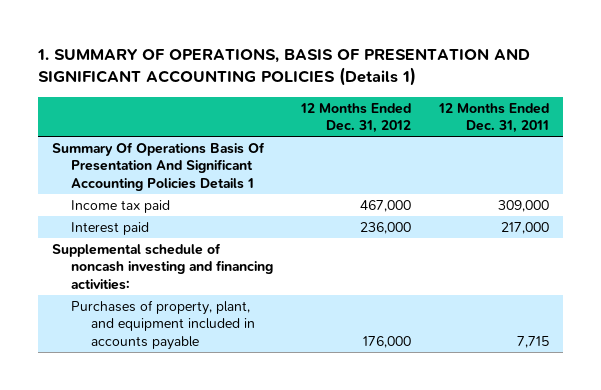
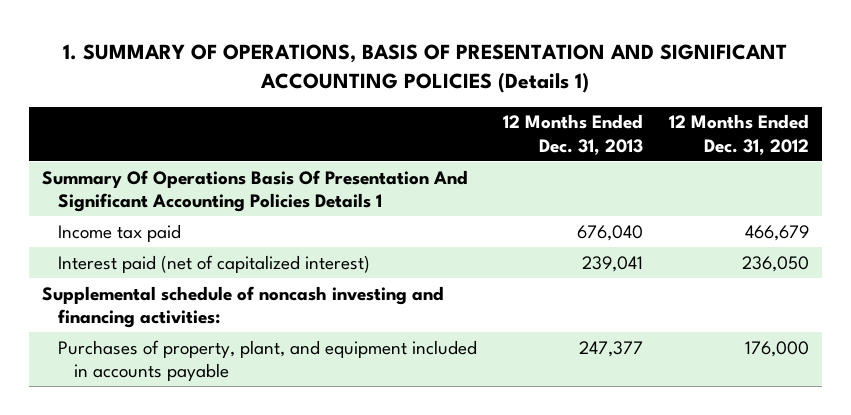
- | 12 Months Ended Dec. 31, 2012 | 12 Months Ended Dec. 31, 2011
+ | 12 Months Ended Dec. 31, 2013 | 12 Months Ended Dec. 31, 2012
- Income tax paid | 467,000 | 309,000
- Interest paid | 236,000 | 217,000
+ Income tax paid | 676,040 | 466,679
+ Interest paid (net of capitalized interest) | 239,041 | 236,050

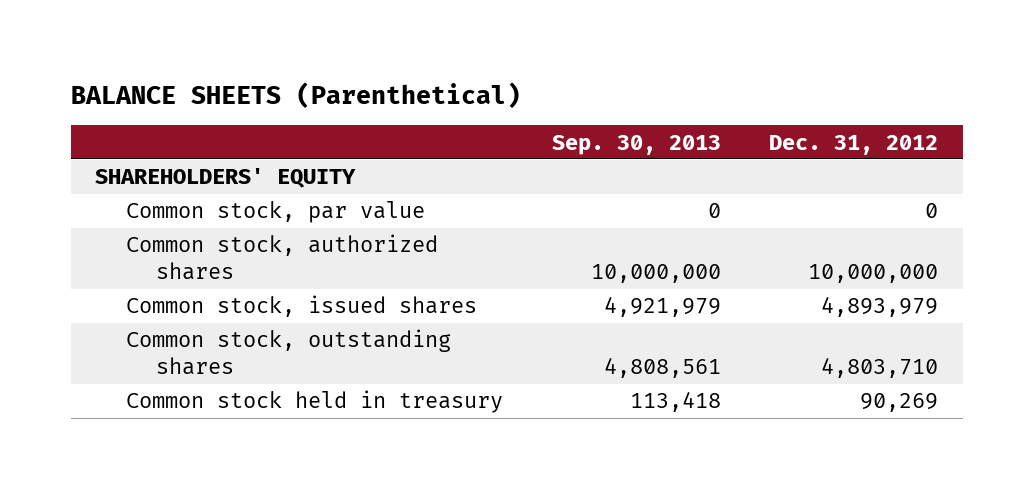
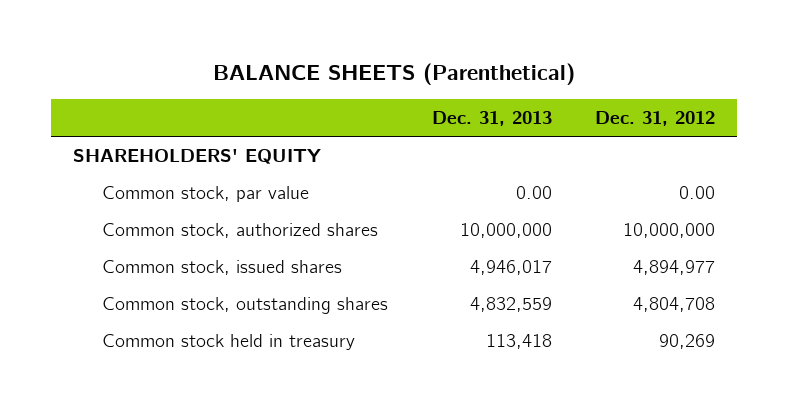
- | Sep. 30, 2013 | Dec. 31, 2012
+ | Dec. 31, 2013 | Dec. 31, 2012
- Common stock, par value | 0 | 0
+ Common stock, par value | 0.00 | 0.00
- Common stock, issued shares | 4,921,979 | 4,893,979
- Common stock, outstanding shares | 4,808,561 | 4,803,710
+ Common stock, issued shares | 4,946,017 | 4,894,977
+ Common stock, outstanding shares | 4,832,559 | 4,804,708

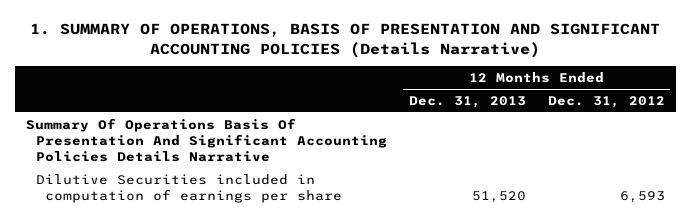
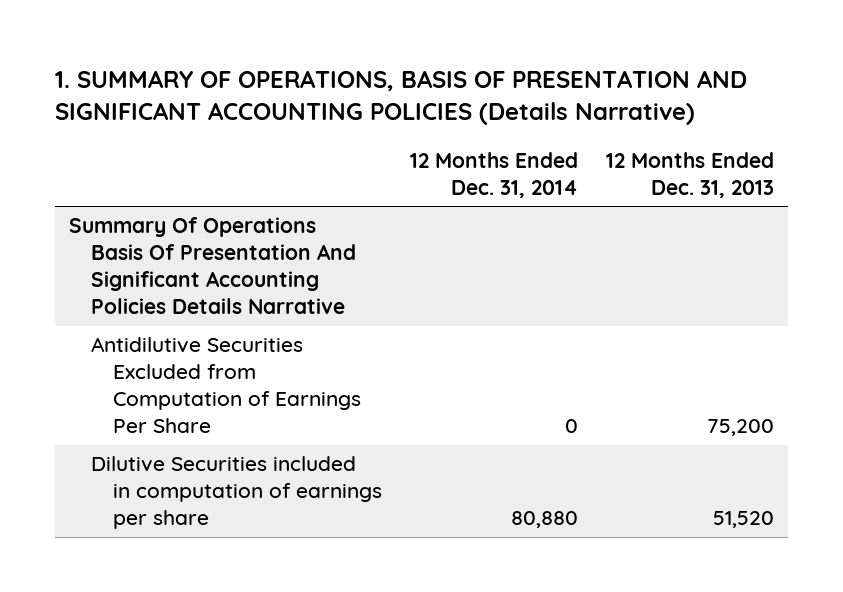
- | 12 Months Ended Dec. 31, 2013 | 12 Months Ended Dec. 31, 2012
+ | 12 Months Ended Dec. 31, 2014 | 12 Months Ended Dec. 31, 2013
+ Antidilutive Securities Excluded from Computation of Earnings Per Share | 0 | 75,200

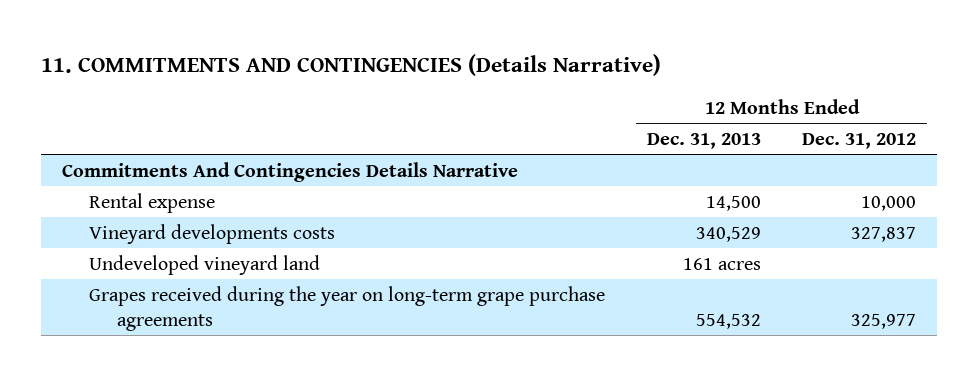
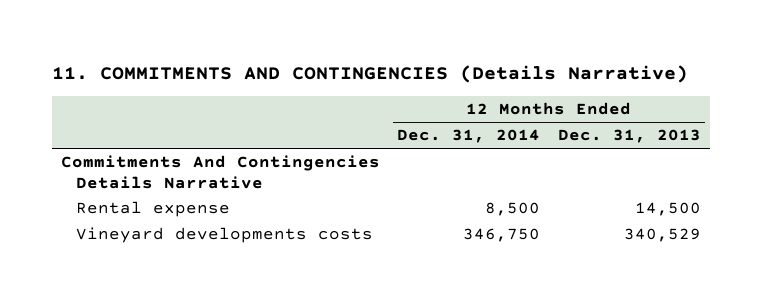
- | 12 Months Ended Dec. 31, 2013 | 12 Months Ended Dec. 31, 2012
+ | 12 Months Ended Dec. 31, 2014 | 12 Months Ended Dec. 31, 2013
- Undeveloped vineyard land | 161 acres |
- Grapes received during the year on long-term grape purchase agreements | 554,532 | 325,977

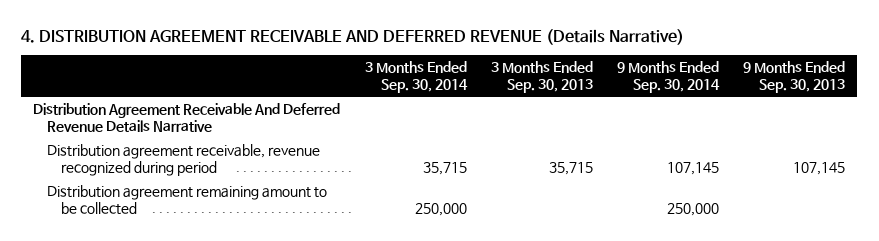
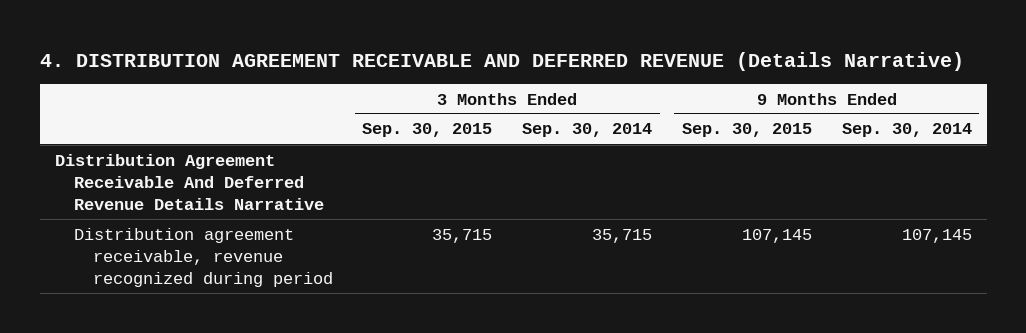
- | 3 Months Ended Sep. 30, 2014 | 3 Months Ended Sep. 30, 2013 | 9 Months Ended Sep. 30, 2014 | 9 Months Ended Sep. 30, 2013
+ | 3 Months Ended Sep. 30, 2015 | 3 Months Ended Sep. 30, 2014 | 9 Months Ended Sep. 30, 2015 | 9 Months Ended Sep. 30, 2014
- Distribution agreement remaining amount to be collected | 250,000 | | 250,000 |

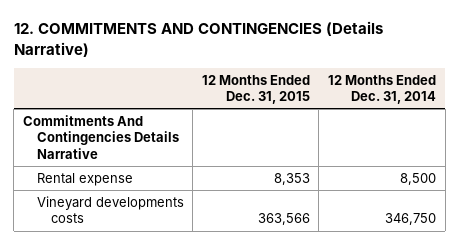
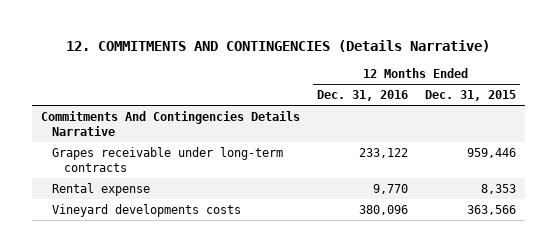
- | 12 Months Ended Dec. 31, 2015 | 12 Months Ended Dec. 31, 2014
+ | 12 Months Ended Dec. 31, 2016 | 12 Months Ended Dec. 31, 2015
+ Grapes receivable under long-term contracts | 233,122 | 959,446

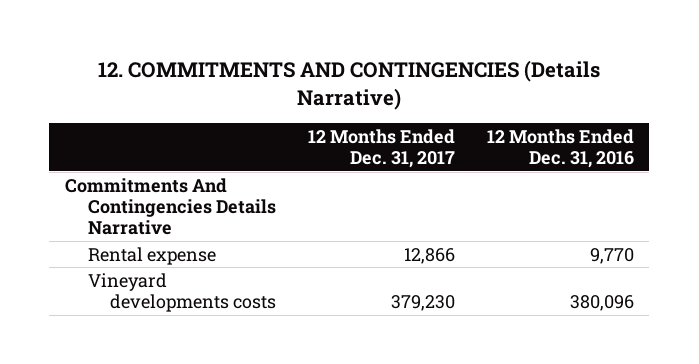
- | 12 Months Ended Dec. 31, 2016 | 12 Months Ended Dec. 31, 2015
+ | 12 Months Ended Dec. 31, 2017 | 12 Months Ended Dec. 31, 2016
- Grapes receivable under long-term contracts | 233,122 | 959,446

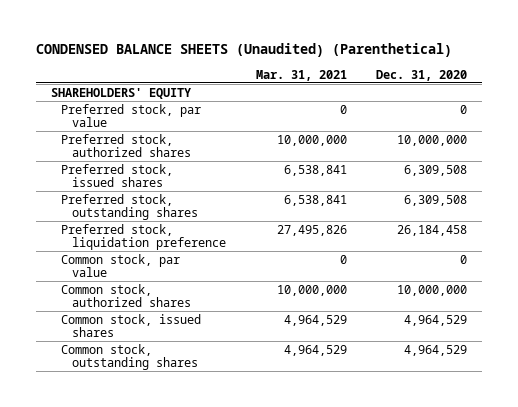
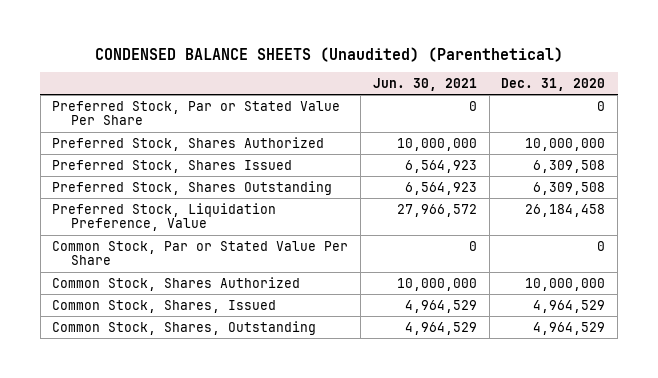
- | Mar. 31, 2021 | Dec. 31, 2020
+ | Jun. 30, 2021 | Dec. 31, 2020
- SHAREHOLDERS' EQUITY
- Preferred stock, par value | 0 | 0
- Preferred stock, authorized shares | 10,000,000 | 10,000,000
- Preferred stock, issued shares | 6,538,841 | 6,309,508
- Preferred stock, outstanding shares | 6,538,841 | 6,309,508
- Preferred stock, liquidation preference | 27,495,826 | 26,184,458
- Common stock, par value | 0 | 0
- Common stock, authorized shares | 10,000,000 | 10,000,000
- Common stock, issued shares | 4,964,529 | 4,964,529
- Common stock, outstanding shares | 4,964,529 | 4,964,529
+ Preferred Stock, Par or Stated Value Per Share | 0 | 0
+ Preferred Stock, Shares Authorized | 10,000,000 | 10,000,000
+ Preferred Stock, Shares Issued | 6,564,923 | 6,309,508
+ Preferred Stock, Shares Outstanding | 6,564,923 | 6,309,508
+ Preferred Stock, Liquidation Preference, Value | 27,966,572 | 26,184,458
+ Common Stock, Par or Stated Value Per Share | 0 | 0
+ Common Stock, Shares Authorized | 10,000,000 | 10,000,000
+ Common Stock, Shares, Issued | 4,964,529 | 4,964,529
+ Common Stock, Shares, Outstanding | 4,964,529 | 4,964,529

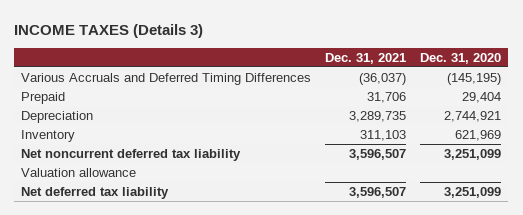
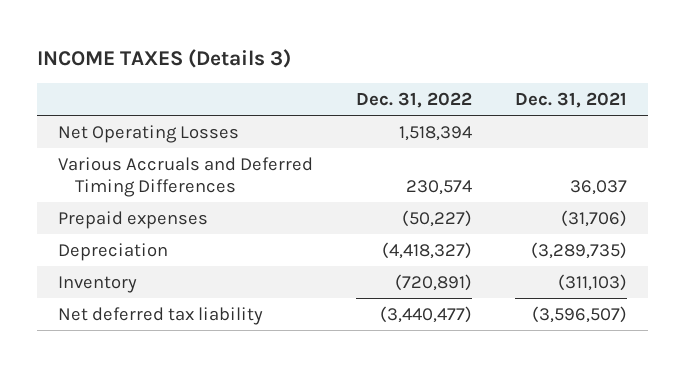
- | Dec. 31, 2021 | Dec. 31, 2020
+ | Dec. 31, 2022 | Dec. 31, 2021
- Various Accruals and Deferred Timing Differences | (36,037) | (145,195)
- Prepaid | 31,706 | 29,404
- Depreciation | 3,289,735 | 2,744,921
- Inventory | 311,103 | 621,969
- Net noncurrent deferred tax liability | 3,596,507 | 3,251,099
- Valuation allowance
- Net deferred tax liability | 3,596,507 | 3,251,099
+ Net Operating Losses | 1,518,394 |
+ Various Accruals and Deferred Timing Differences | 230,574 | 36,037
+ Prepaid expenses | (50,227) | (31,706)
+ Depreciation | (4,418,327) | (3,289,735)
+ Inventory | (720,891) | (311,103)
+ Net deferred tax liability | (3,440,477) | (3,596,507)

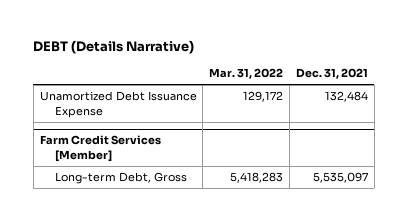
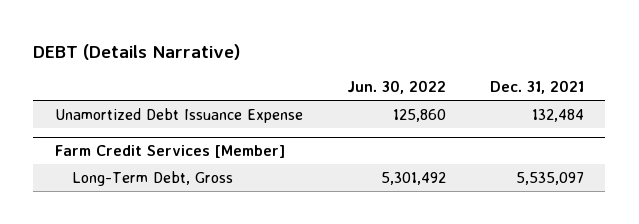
- | Mar. 31, 2022 | Dec. 31, 2021
+ | Jun. 30, 2022 | Dec. 31, 2021
@ Farm Credit Services [Member]
- Long-term Debt, Gross | 5,418,283 | 5,535,097
+ Long-Term Debt, Gross | 5,301,492 | 5,535,097

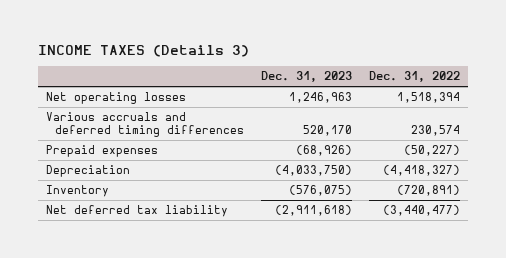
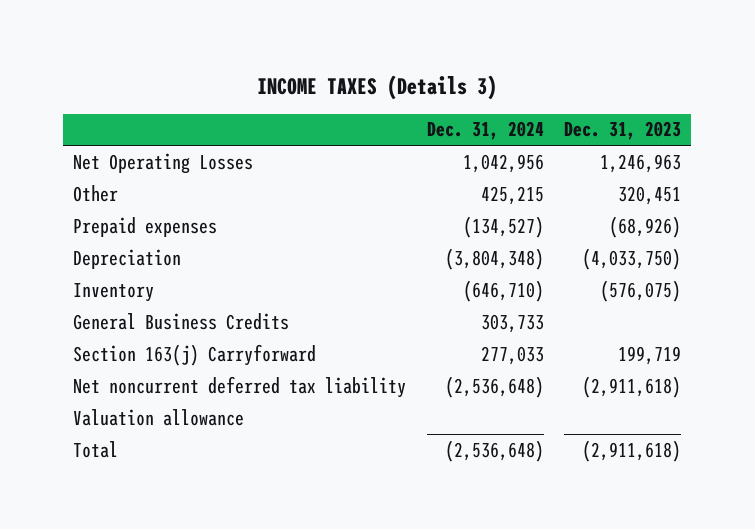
- | Dec. 31, 2023 | Dec. 31, 2022
+ | Dec. 31, 2024 | Dec. 31, 2023
- Net operating losses | 1,246,963 | 1,518,394
- Various accruals and deferred timing differences | 520,170 | 230,574
+ Net Operating Losses | 1,042,956 | 1,246,963
+ Other | 425,215 | 320,451
- Net deferred tax liability | (2,911,618) | (3,440,477)
+ General Business Credits | 303,733 |
+ Section 163(j) Carryforward | 277,033 | 199,719
+ Net noncurrent deferred tax liability | (2,536,648) | (2,911,618)
+ Valuation allowance
+ Total | (2,536,648) | (2,911,618)

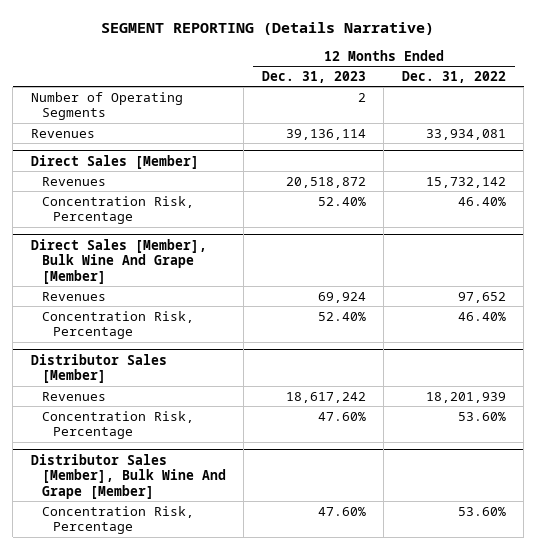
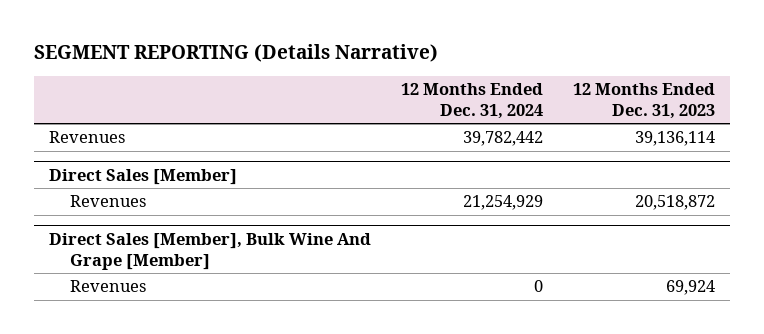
- | 12 Months Ended Dec. 31, 2023 | 12 Months Ended Dec. 31, 2022
+ | 12 Months Ended Dec. 31, 2024 | 12 Months Ended Dec. 31, 2023
- Number of Operating Segments | 2 |
@ Direct Sales [Member]
- Concentration Risk, Percentage | 52.40% | 46.40%
@ Direct Sales [Member], Bulk Wine And Grape [Member]
- Concentration Risk, Percentage | 52.40% | 46.40%
- Distributor Sales [Member]
- Revenues | 18,617,242 | 18,201,939
- Concentration Risk, Percentage | 47.60% | 53.60%
- Distributor Sales [Member], Bulk Wine And Grape [Member]
- Concentration Risk, Percentage | 47.60% | 53.60%

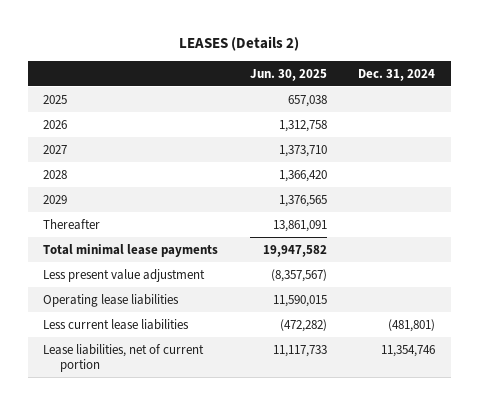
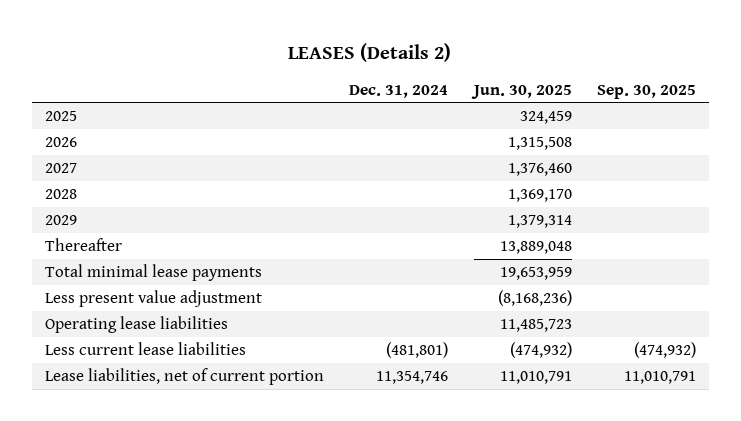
- | Jun. 30, 2025 | Dec. 31, 2024
+ | Dec. 31, 2024 | Jun. 30, 2025 | Sep. 30, 2025
- 2025 | 657,038 |
- 2026 | 1,312,758 |
- 2027 | 1,373,710 |
- 2028 | 1,366,420 |
- 2029 | 1,376,565 |
- Thereafter | 13,861,091 |
- Total minimal lease payments | 19,947,582 |
- Less present value adjustment | (8,357,567) |
- Operating lease liabilities | 11,590,015 |
- Less current lease liabilities | (472,282) | (481,801)
- Lease liabilities, net of current portion | 11,117,733 | 11,354,746
+ 2025 | | 324,459 |
+ 2026 | | 1,315,508 |
+ 2027 | | 1,376,460 |
+ 2028 | | 1,369,170 |
+ 2029 | | 1,379,314 |
+ Thereafter | | 13,889,048 |
+ Total minimal lease payments | | 19,653,959 |
+ Less present value adjustment | | (8,168,236) |
+ Operating lease liabilities | | 11,485,723 |
+ Less current lease liabilities | (481,801) | (474,932) | (474,932)
+ Lease liabilities, net of current portion | 11,354,746 | 11,010,791 | 11,010,791

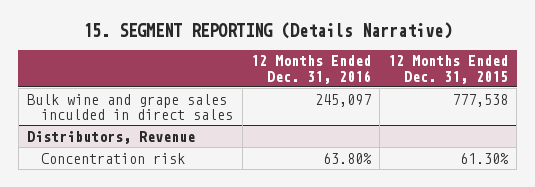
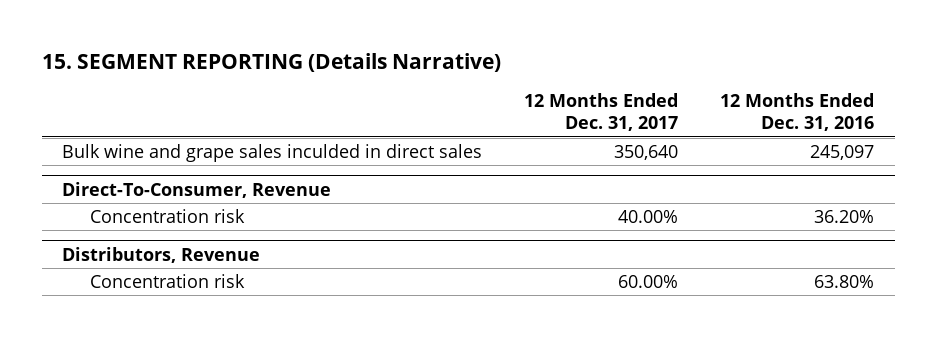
- | 12 Months Ended Dec. 31, 2016 | 12 Months Ended Dec. 31, 2015
+ | 12 Months Ended Dec. 31, 2017 | 12 Months Ended Dec. 31, 2016
+ Direct-To-Consumer, Revenue
+ Concentration risk | 40.00% | 36.20%

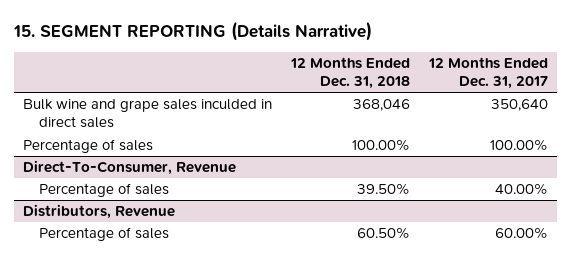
- | 12 Months Ended Dec. 31, 2017 | 12 Months Ended Dec. 31, 2016
+ | 12 Months Ended Dec. 31, 2018 | 12 Months Ended Dec. 31, 2017
+ Percentage of sales | 100.00% | 100.00%
@ Direct-To-Consumer, Revenue
- Concentration risk | 40.00% | 36.20%
+ Percentage of sales | 39.50% | 40.00%
@ Distributors, Revenue
- Concentration risk | 60.00% | 63.80%
+ Percentage of sales | 60.50% | 60.00%

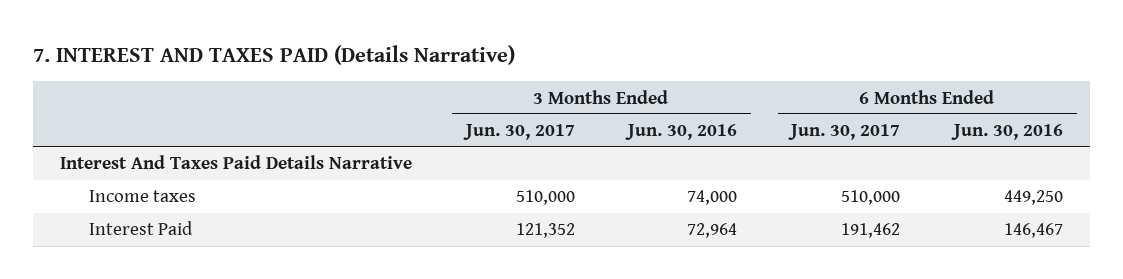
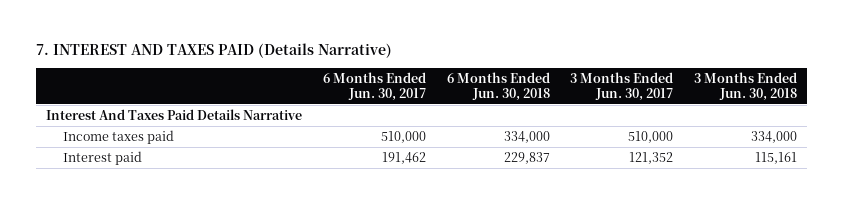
- | 3 Months Ended Jun. 30, 2017 | 3 Months Ended Jun. 30, 2016 | 6 Months Ended Jun. 30, 2017 | 6 Months Ended Jun. 30, 2016
+ | 6 Months Ended Jun. 30, 2017 | 6 Months Ended Jun. 30, 2018 | 3 Months Ended Jun. 30, 2017 | 3 Months Ended Jun. 30, 2018
- Income taxes | 510,000 | 74,000 | 510,000 | 449,250
- Interest Paid | 121,352 | 72,964 | 191,462 | 146,467
+ Income taxes paid | 510,000 | 334,000 | 510,000 | 334,000
+ Interest paid | 191,462 | 229,837 | 121,352 | 115,161

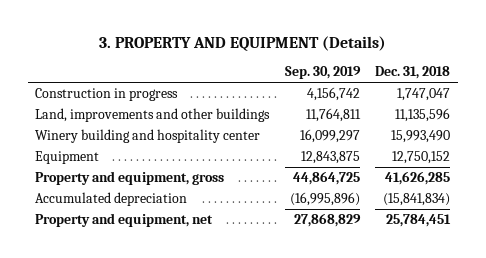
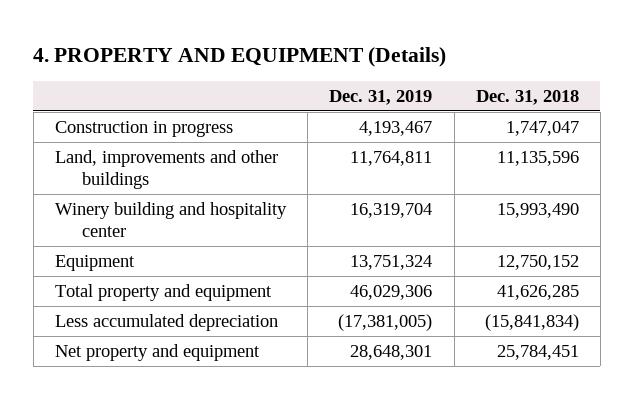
- 3. PROPERTY AND EQUIPMENT (Details)
+ 4. PROPERTY AND EQUIPMENT (Details)
- | Sep. 30, 2019 | Dec. 31, 2018
+ | Dec. 31, 2019 | Dec. 31, 2018
- Property and equipment, gross | 44,864,725 | 41,626,285
- Accumulated depreciation | (16,995,896) | (15,841,834)
- Property and equipment, net | 27,868,829 | 25,784,451
+ Total property and equipment | 46,029,306 | 41,626,285
+ Less accumulated depreciation | (17,381,005) | (15,841,834)
+ Net property and equipment | 28,648,301 | 25,784,451

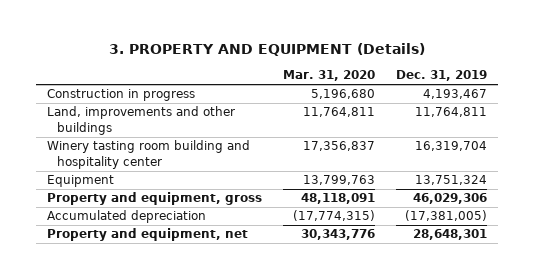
- 4. PROPERTY AND EQUIPMENT (Details)
+ 3. PROPERTY AND EQUIPMENT (Details)
- | Dec. 31, 2019 | Dec. 31, 2018
+ | Mar. 31, 2020 | Dec. 31, 2019
- Winery building and hospitality center | 16,319,704 | 15,993,490
+ Winery tasting room building and hospitality center | 17,356,837 | 16,319,704
- Total property and equipment | 46,029,306 | 41,626,285
- Less accumulated depreciation | (17,381,005) | (15,841,834)
- Net property and equipment | 28,648,301 | 25,784,451
+ Property and equipment, gross | 48,118,091 | 46,029,306
+ Accumulated depreciation | (17,774,315) | (17,381,005)
+ Property and equipment, net | 30,343,776 | 28,648,301

